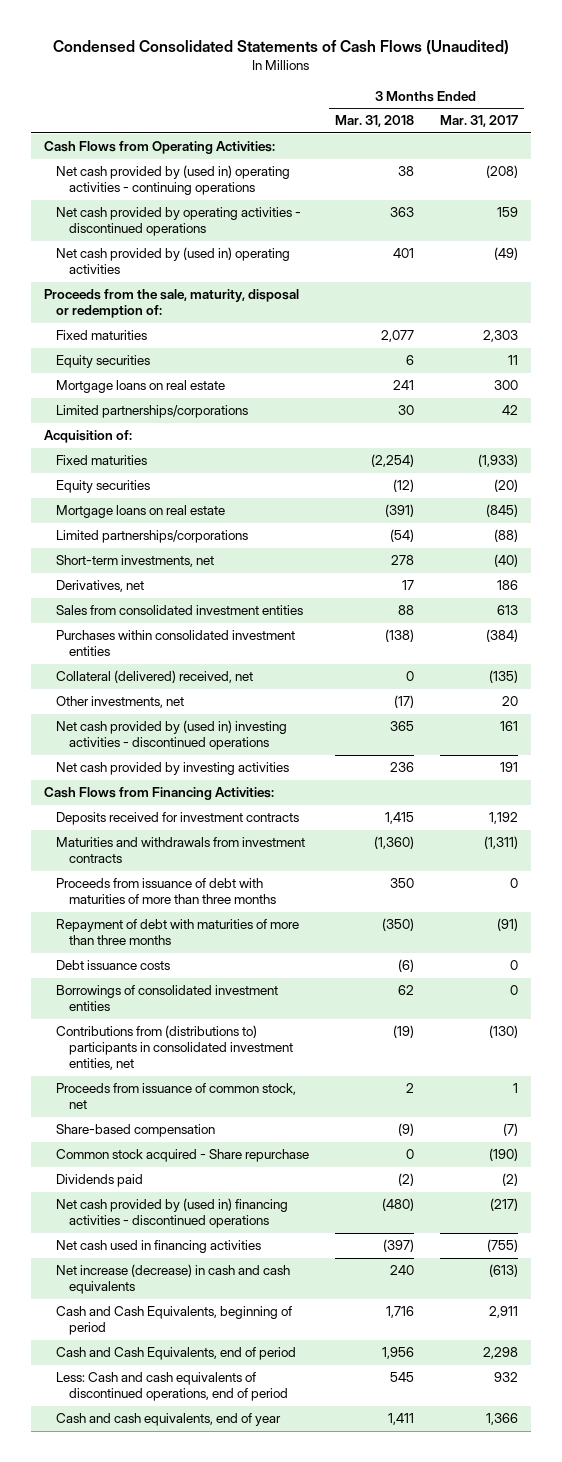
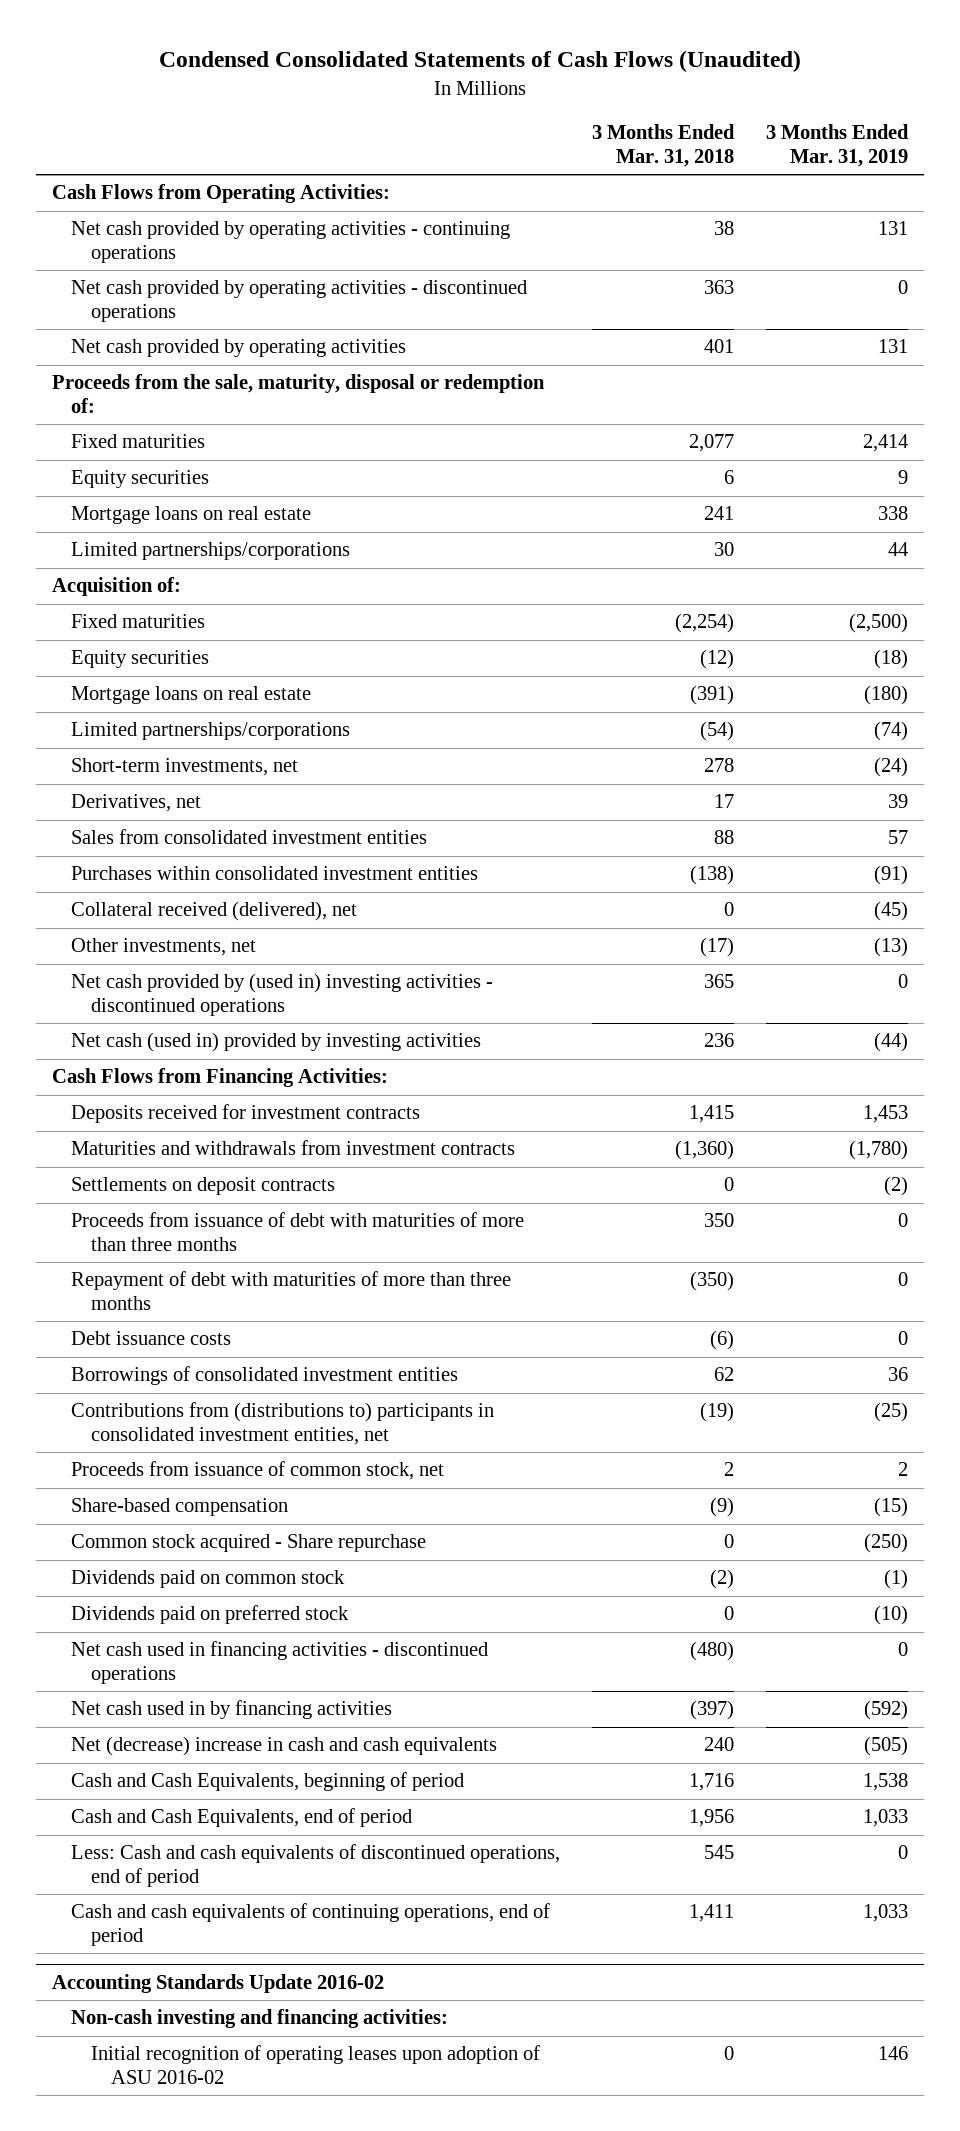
- | 3 Months Ended Mar. 31, 2018 | 3 Months Ended Mar. 31, 2017
+ | 3 Months Ended Mar. 31, 2018 | 3 Months Ended Mar. 31, 2019
- Net cash provided by (used in) operating activities - continuing operations | 38 | (208)
+ Net cash provided by operating activities - continuing operations | 38 | 131
- Net cash provided by (used in) operating activities | 401 | (49)
+ Net cash provided by operating activities | 401 | 131
- Collateral (delivered) received, net | 0 | (135)
+ Collateral received (delivered), net | 0 | (45)
- Net cash provided by investing activities | 236 | 191
+ Net cash (used in) provided by investing activities | 236 | (44)
+ Settlements on deposit contracts | 0 | (2)
- Dividends paid | (2) | (2)
- Net cash provided by (used in) financing activities - discontinued operations | (480) | (217)
- Net cash used in financing activities | (397) | (755)
- Net increase (decrease) in cash and cash equivalents | 240 | (613)
+ Dividends paid on common stock | (2) | (1)
+ Dividends paid on preferred stock | 0 | (10)
+ Net cash used in financing activities - discontinued operations | (480) | 0
+ Net cash used in by financing activities | (397) | (592)
+ Net (decrease) increase in cash and cash equivalents | 240 | (505)
- Cash and cash equivalents, end of year | 1,411 | 1,366
+ Cash and cash equivalents of continuing operations, end of period | 1,411 | 1,033
+ Accounting Standards Update 2016-02
+ Non-cash investing and financing activities:
+ Initial recognition of operating leases upon adoption of ASU 2016-02 | 0 | 146

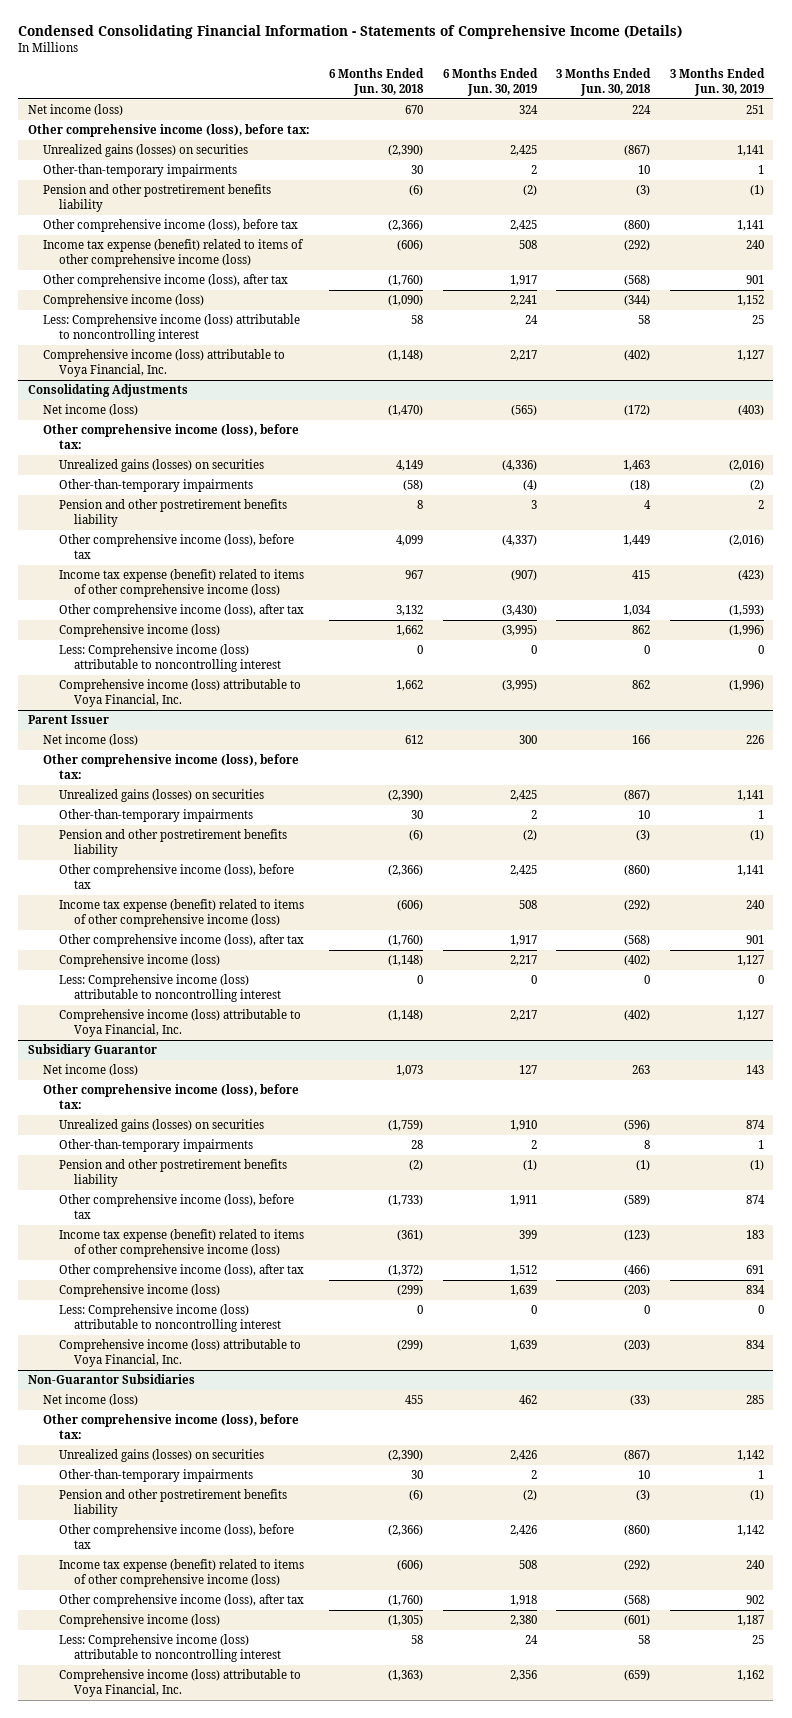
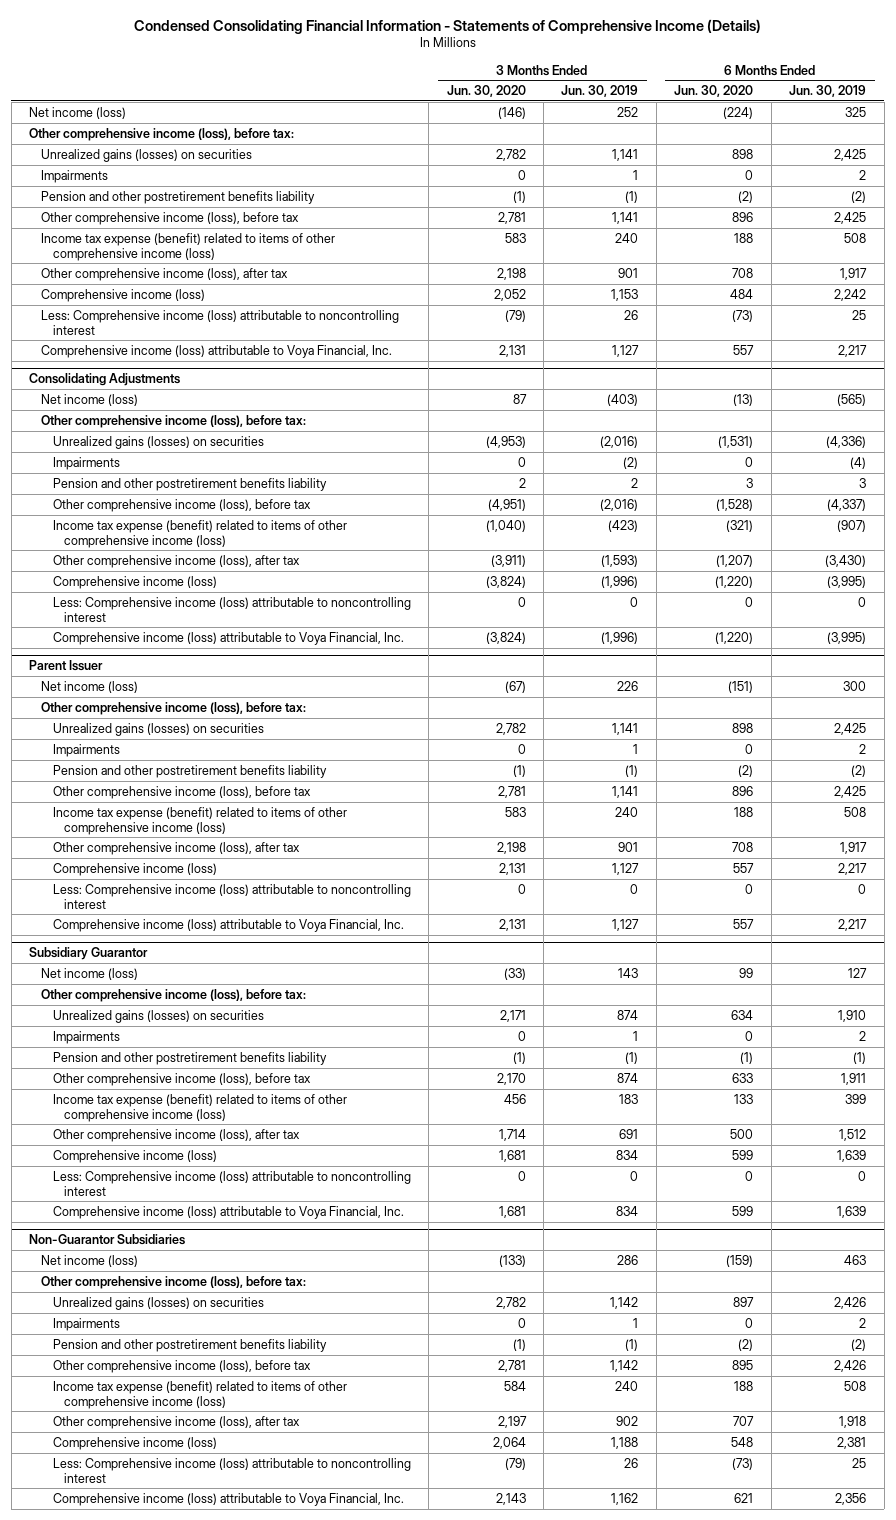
- | 6 Months Ended Jun. 30, 2018 | 6 Months Ended Jun. 30, 2019 | 3 Months Ended Jun. 30, 2018 | 3 Months Ended Jun. 30, 2019
+ | 3 Months Ended Jun. 30, 2020 | 3 Months Ended Jun. 30, 2019 | 6 Months Ended Jun. 30, 2020 | 6 Months Ended Jun. 30, 2019
- Net income (loss) | 670 | 324 | 224 | 251
+ Net income (loss) | (146) | 252 | (224) | 325
- Other-than-temporary impairments | 30 | 2 | 10 | 1
+ Impairments | 0 | 1 | 0 | 2
- Comprehensive income (loss) | (1,090) | 2,241 | (344) | 1,152
- Less: Comprehensive income (loss) attributable to noncontrolling interest | 58 | 24 | 58 | 25
+ Comprehensive income (loss) | 2,052 | 1,153 | 484 | 2,242
+ Less: Comprehensive income (loss) attributable to noncontrolling interest | (79) | 26 | (73) | 25
@ Consolidating Adjustments
- Other-than-temporary impairments | (58) | (4) | (18) | (2)
+ Impairments | 0 | (2) | 0 | (4)
@ Parent Issuer
- Other-than-temporary impairments | 30 | 2 | 10 | 1
+ Impairments | 0 | 1 | 0 | 2
@ Subsidiary Guarantor
- Other-than-temporary impairments | 28 | 2 | 8 | 1
+ Impairments | 0 | 1 | 0 | 2
@ Non-Guarantor Subsidiaries
- Net income (loss) | 455 | 462 | (33) | 285
+ Net income (loss) | (133) | 286 | (159) | 463
- Other-than-temporary impairments | 30 | 2 | 10 | 1
+ Impairments | 0 | 1 | 0 | 2
- Comprehensive income (loss) | (1,305) | 2,380 | (601) | 1,187
- Less: Comprehensive income (loss) attributable to noncontrolling interest | 58 | 24 | 58 | 25
+ Comprehensive income (loss) | 2,064 | 1,188 | 548 | 2,381
+ Less: Comprehensive income (loss) attributable to noncontrolling interest | (79) | 26 | (73) | 25

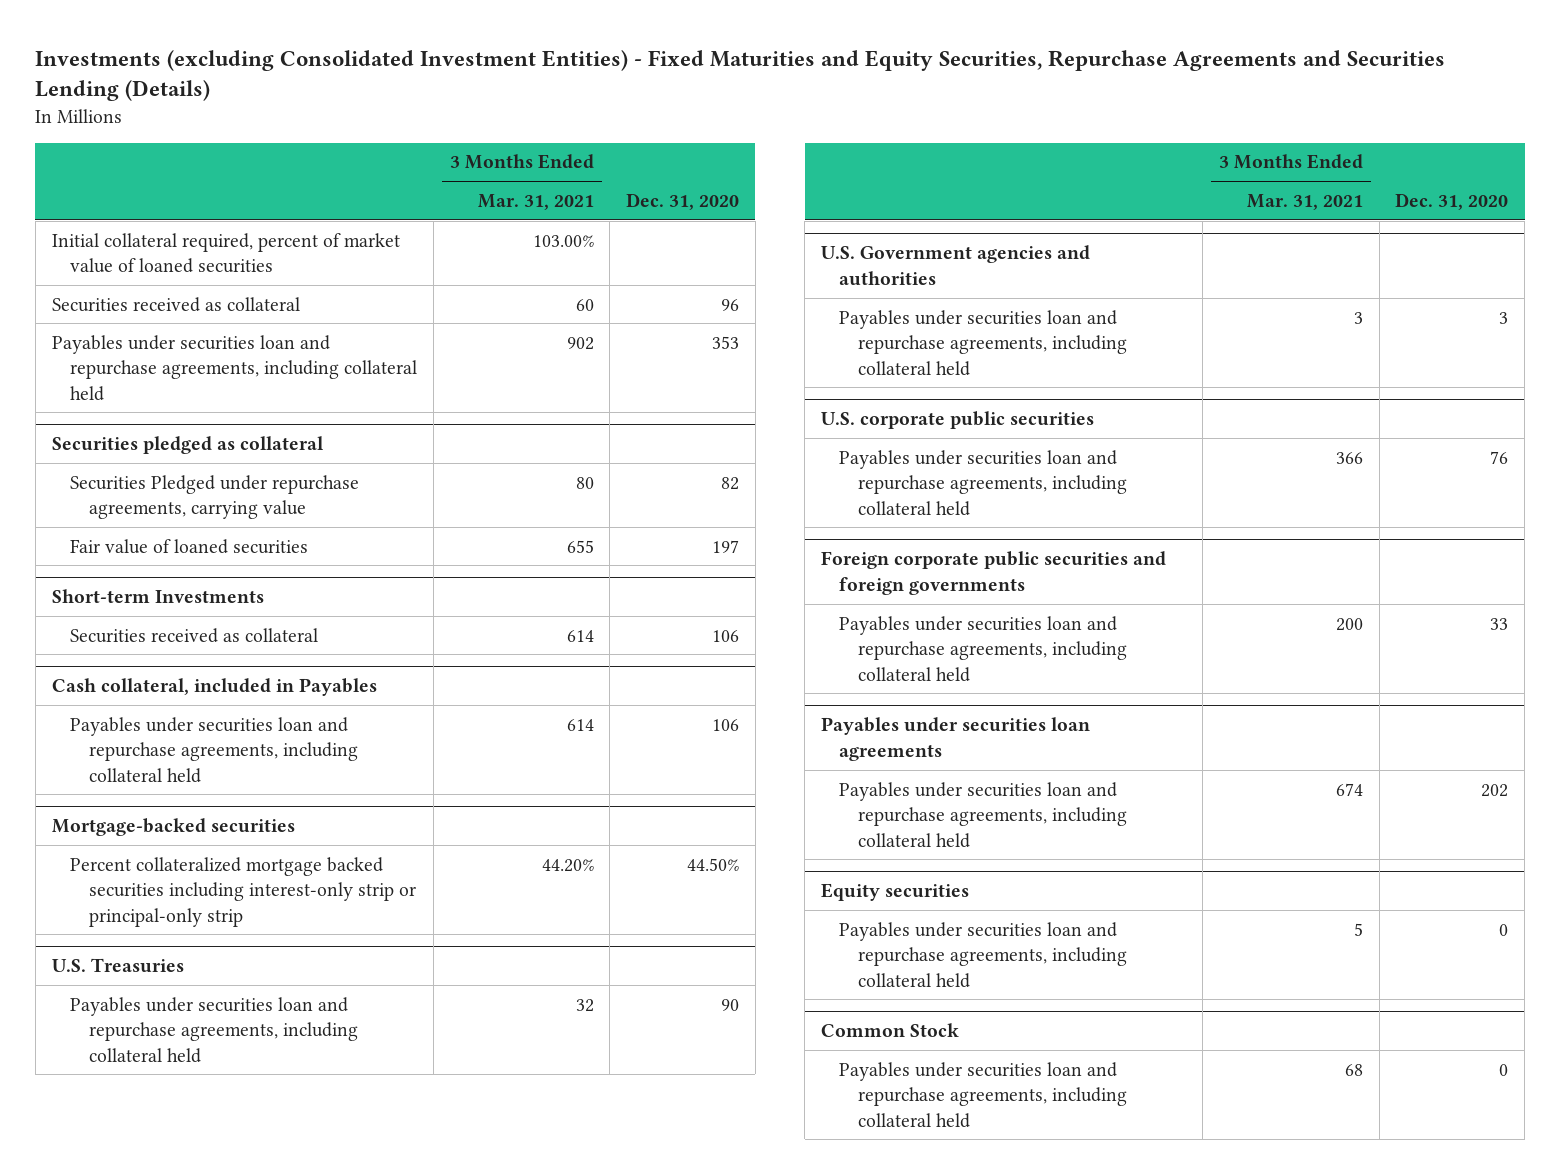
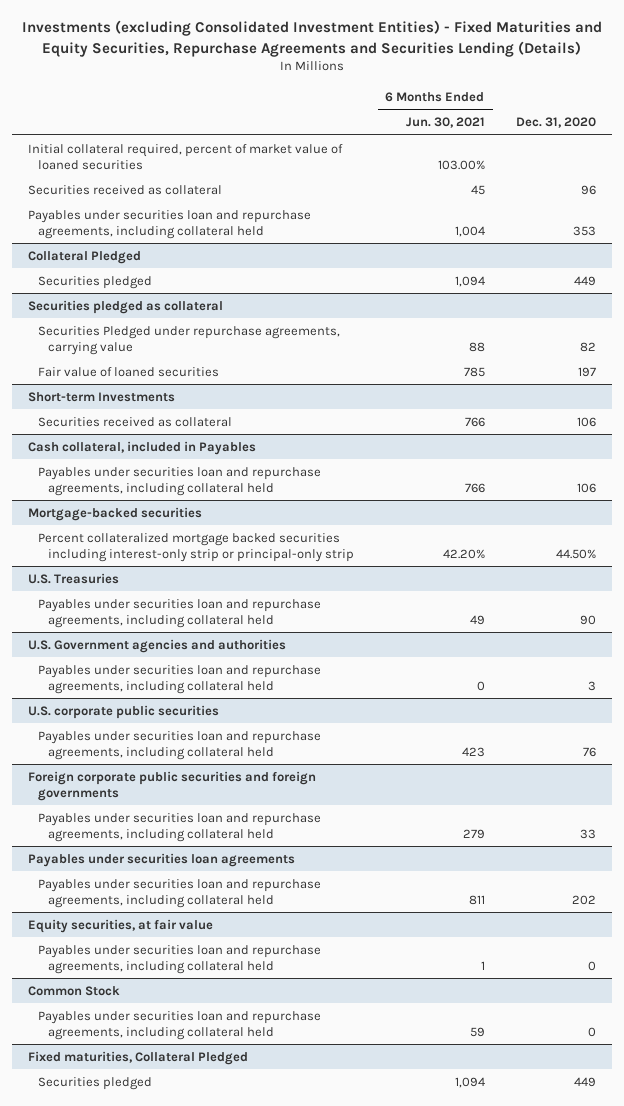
- | 3 Months Ended Mar. 31, 2021 | Dec. 31, 2020
+ | 6 Months Ended Jun. 30, 2021 | Dec. 31, 2020
+ Collateral Pledged
+ Securities pledged | 1,094 | 449
- Equity securities
+ Equity securities, at fair value
+ Fixed maturities, Collateral Pledged
+ Securities pledged | 1,094 | 449

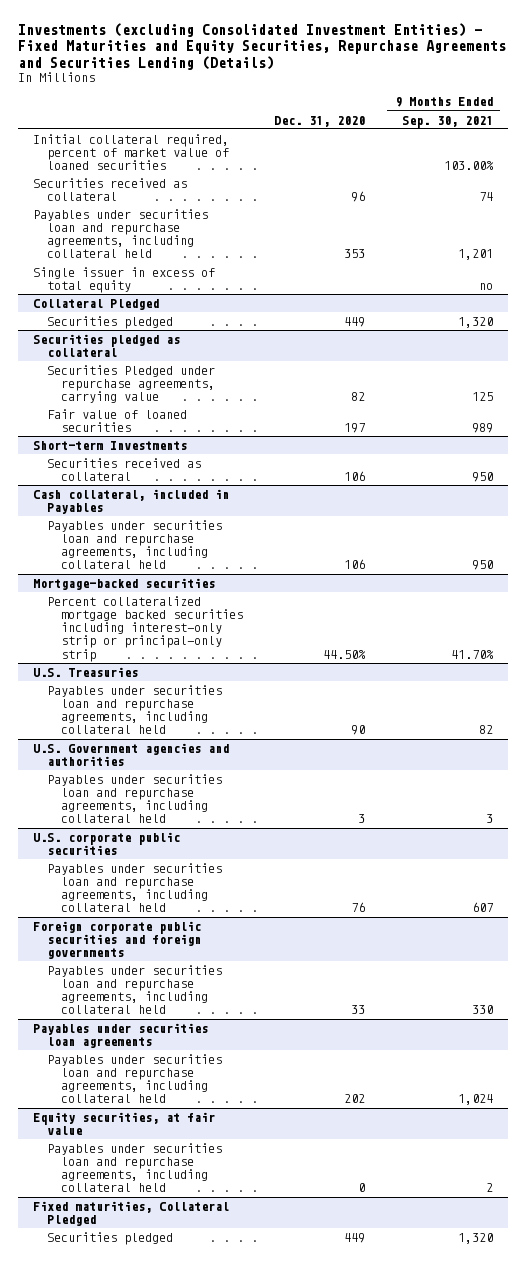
- | 6 Months Ended Jun. 30, 2021 | Dec. 31, 2020
+ | Dec. 31, 2020 | 9 Months Ended Sep. 30, 2021
+ Single issuer in excess of total equity | | no
- Common Stock
- Payables under securities loan and repurchase agreements, including collateral held | 59 | 0

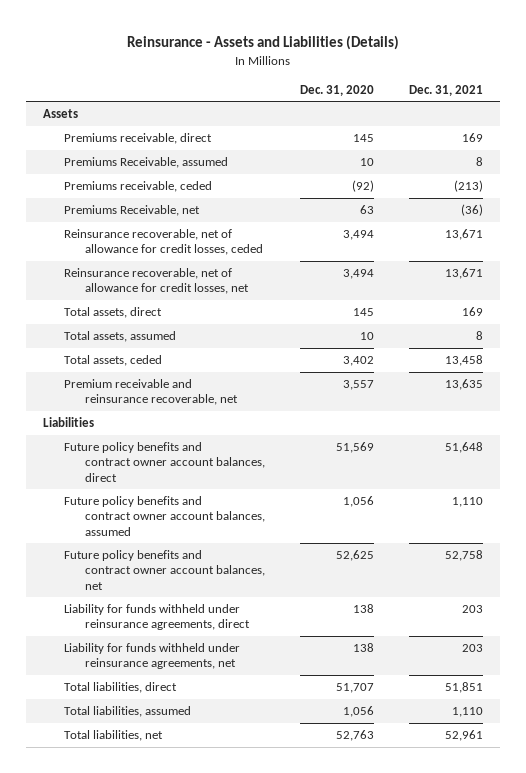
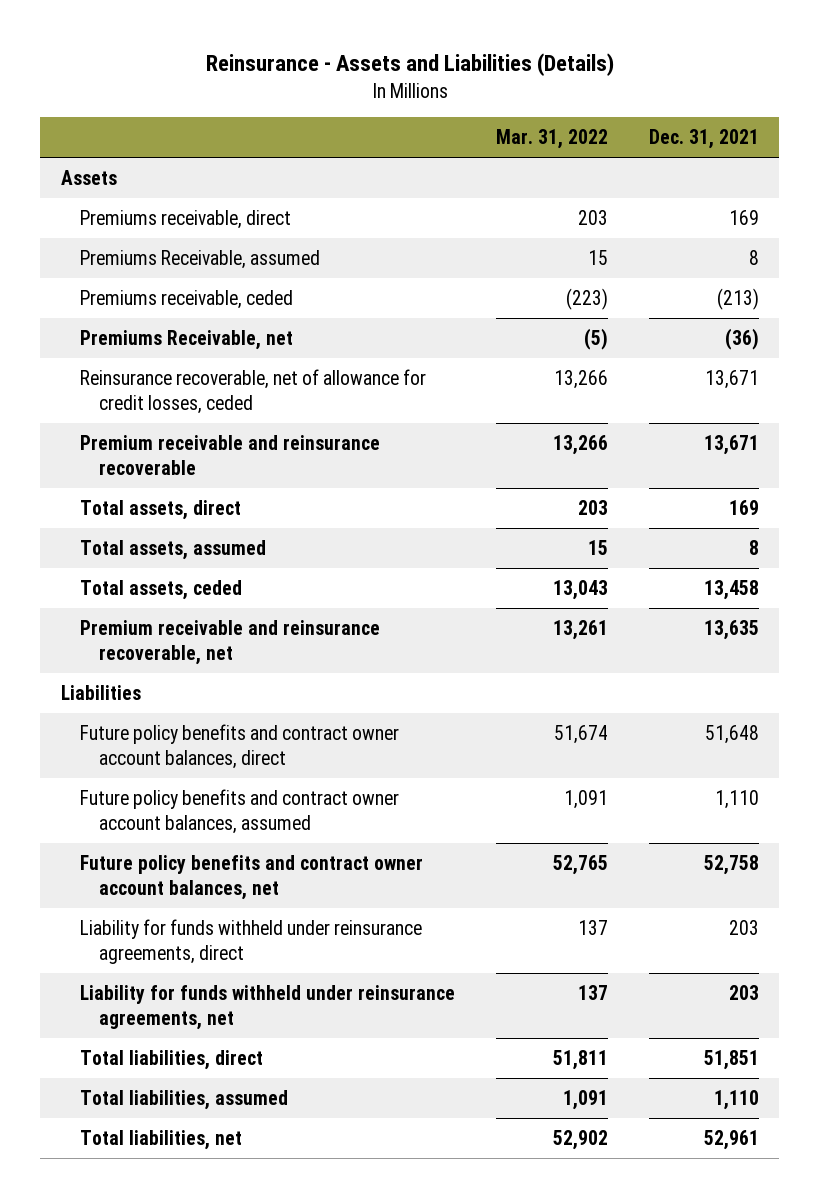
- | Dec. 31, 2020 | Dec. 31, 2021
+ | Mar. 31, 2022 | Dec. 31, 2021
- Reinsurance recoverable, net of allowance for credit losses, net | 3,494 | 13,671
+ Premium receivable and reinsurance recoverable | 13,266 | 13,671

